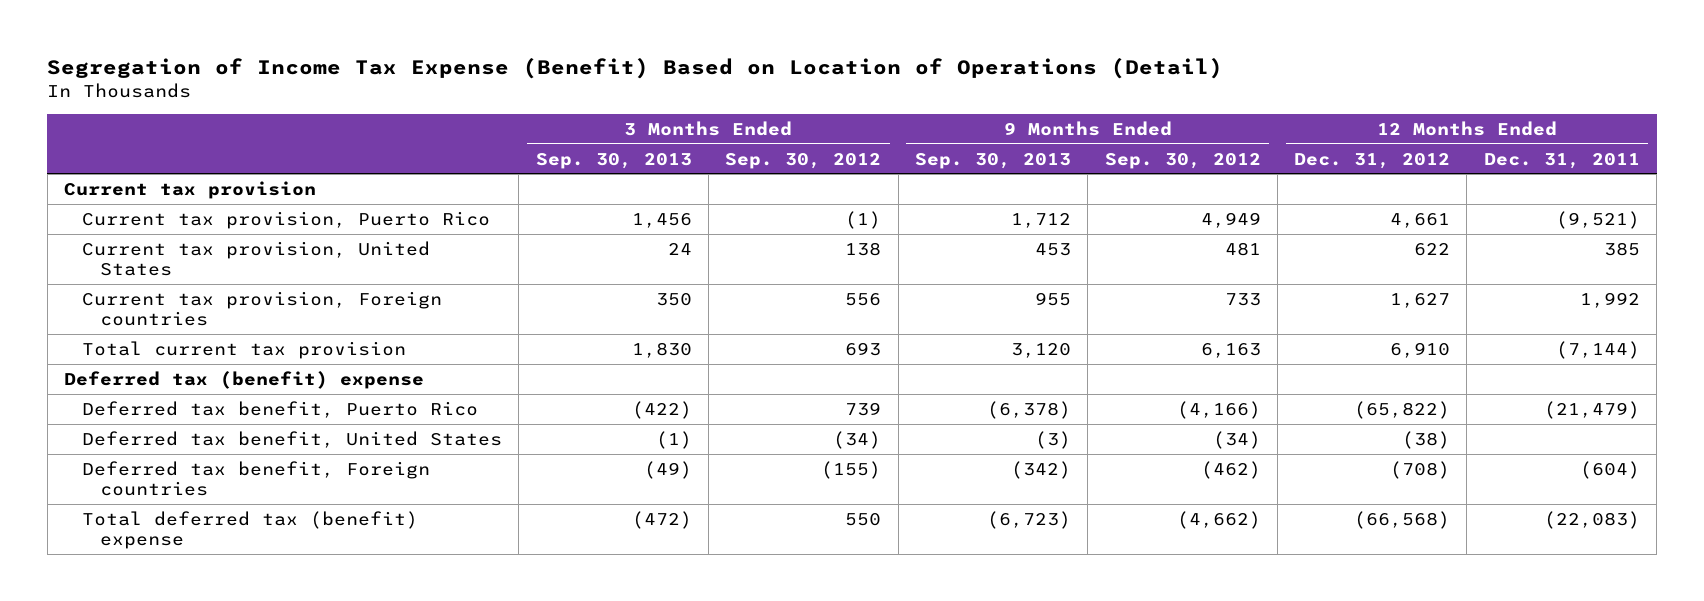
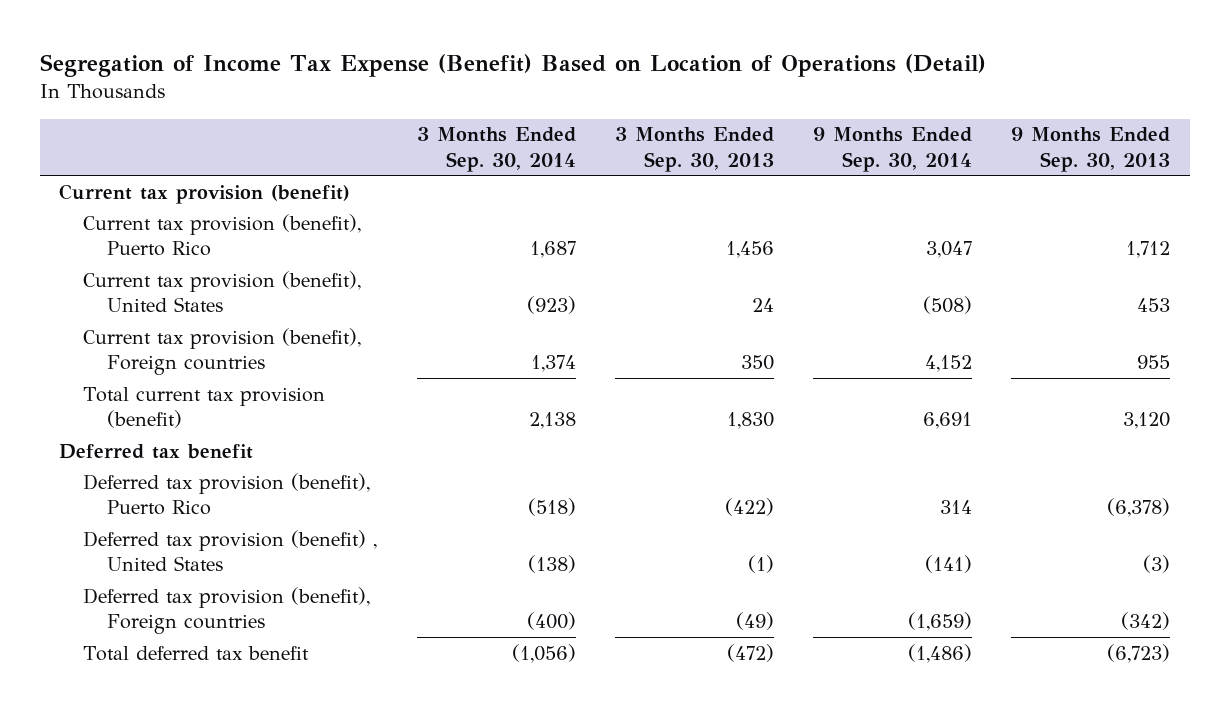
- | 3 Months Ended Sep. 30, 2013 | 3 Months Ended Sep. 30, 2012 | 9 Months Ended Sep. 30, 2013 | 9 Months Ended Sep. 30, 2012 | 12 Months Ended Dec. 31, 2012 | 12 Months Ended Dec. 31, 2011
+ | 3 Months Ended Sep. 30, 2014 | 3 Months Ended Sep. 30, 2013 | 9 Months Ended Sep. 30, 2014 | 9 Months Ended Sep. 30, 2013
- Current tax provision
- Current tax provision, Puerto Rico | 1,456 | (1) | 1,712 | 4,949 | 4,661 | (9,521)
- Current tax provision, United States | 24 | 138 | 453 | 481 | 622 | 385
- Current tax provision, Foreign countries | 350 | 556 | 955 | 733 | 1,627 | 1,992
- Total current tax provision | 1,830 | 693 | 3,120 | 6,163 | 6,910 | (7,144)
- Deferred tax (benefit) expense
- Deferred tax benefit, Puerto Rico | (422) | 739 | (6,378) | (4,166) | (65,822) | (21,479)
- Deferred tax benefit, United States | (1) | (34) | (3) | (34) | (38) |
- Deferred tax benefit, Foreign countries | (49) | (155) | (342) | (462) | (708) | (604)
- Total deferred tax (benefit) expense | (472) | 550 | (6,723) | (4,662) | (66,568) | (22,083)
+ Current tax provision (benefit)
+ Current tax provision (benefit), Puerto Rico | 1,687 | 1,456 | 3,047 | 1,712
+ Current tax provision (benefit), United States | (923) | 24 | (508) | 453
+ Current tax provision (benefit), Foreign countries | 1,374 | 350 | 4,152 | 955
+ Total current tax provision (benefit) | 2,138 | 1,830 | 6,691 | 3,120
+ Deferred tax benefit
+ Deferred tax provision (benefit), Puerto Rico | (518) | (422) | 314 | (6,378)
+ Deferred tax provision (benefit) , United States | (138) | (1) | (141) | (3)
+ Deferred tax provision (benefit), Foreign countries | (400) | (49) | (1,659) | (342)
+ Total deferred tax benefit | (1,056) | (472) | (1,486) | (6,723)

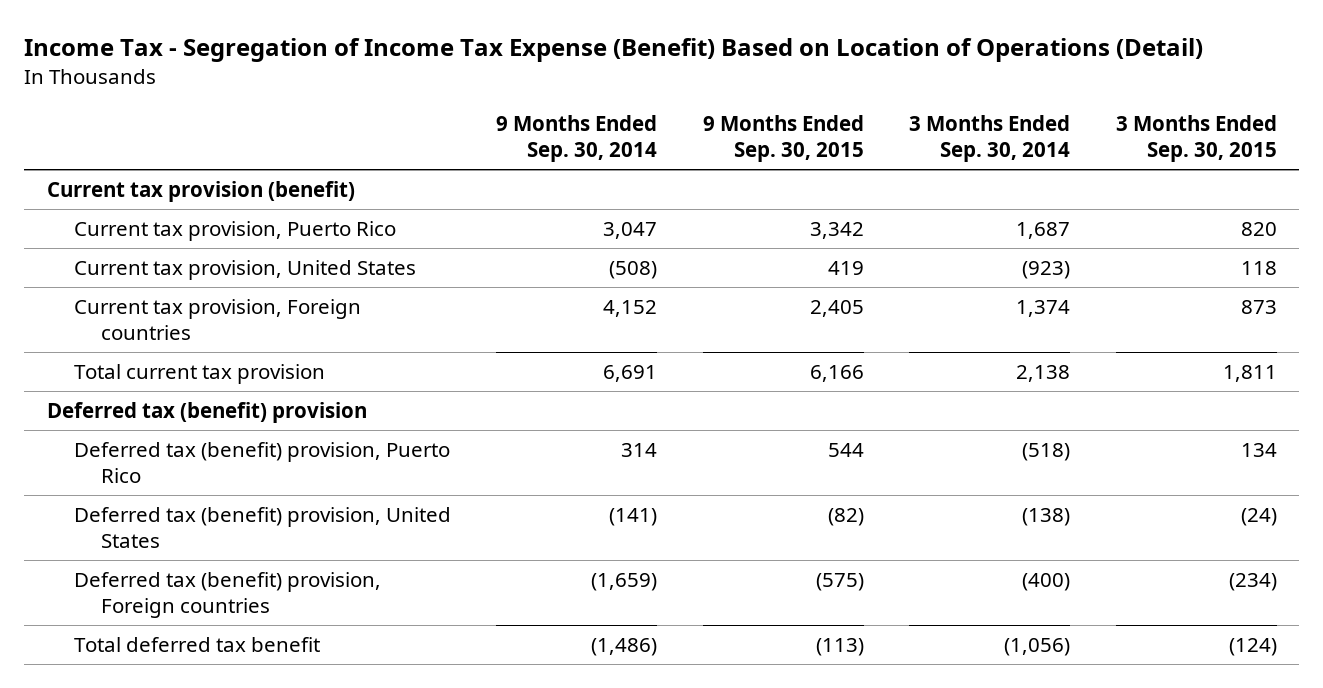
- Segregation of Income Tax Expense (Benefit) Based on Location of Operations (Detail)
+ Income Tax - Segregation of Income Tax Expense (Benefit) Based on Location of Operations (Detail)
- | 3 Months Ended Sep. 30, 2014 | 3 Months Ended Sep. 30, 2013 | 9 Months Ended Sep. 30, 2014 | 9 Months Ended Sep. 30, 2013
+ | 9 Months Ended Sep. 30, 2014 | 9 Months Ended Sep. 30, 2015 | 3 Months Ended Sep. 30, 2014 | 3 Months Ended Sep. 30, 2015
- Current tax provision (benefit), Puerto Rico | 1,687 | 1,456 | 3,047 | 1,712
- Current tax provision (benefit), United States | (923) | 24 | (508) | 453
- Current tax provision (benefit), Foreign countries | 1,374 | 350 | 4,152 | 955
- Total current tax provision (benefit) | 2,138 | 1,830 | 6,691 | 3,120
- Deferred tax benefit
- Deferred tax provision (benefit), Puerto Rico | (518) | (422) | 314 | (6,378)
- Deferred tax provision (benefit) , United States | (138) | (1) | (141) | (3)
- Deferred tax provision (benefit), Foreign countries | (400) | (49) | (1,659) | (342)
+ Current tax provision, Puerto Rico | 3,047 | 3,342 | 1,687 | 820
+ Current tax provision, United States | (508) | 419 | (923) | 118
+ Current tax provision, Foreign countries | 4,152 | 2,405 | 1,374 | 873
+ Total current tax provision | 6,691 | 6,166 | 2,138 | 1,811
+ Deferred tax (benefit) provision
+ Deferred tax (benefit) provision, Puerto Rico | 314 | 544 | (518) | 134
+ Deferred tax (benefit) provision, United States | (141) | (82) | (138) | (24)
+ Deferred tax (benefit) provision, Foreign countries | (1,659) | (575) | (400) | (234)

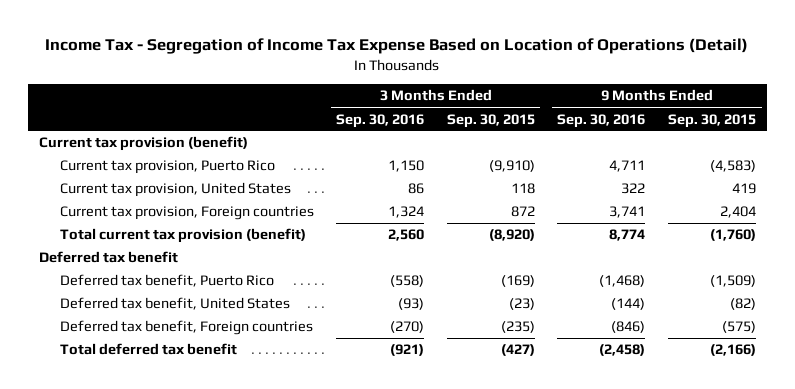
- Income Tax - Segregation of Income Tax Expense (Benefit) Based on Location of Operations (Detail)
+ Income Tax - Segregation of Income Tax Expense Based on Location of Operations (Detail)
- | 9 Months Ended Sep. 30, 2014 | 9 Months Ended Sep. 30, 2015 | 3 Months Ended Sep. 30, 2014 | 3 Months Ended Sep. 30, 2015
+ | 3 Months Ended Sep. 30, 2016 | 3 Months Ended Sep. 30, 2015 | 9 Months Ended Sep. 30, 2016 | 9 Months Ended Sep. 30, 2015
- Current tax provision, Puerto Rico | 3,047 | 3,342 | 1,687 | 820
+ Current tax provision, Puerto Rico | 1,150 | (9,910) | 4,711 | (4,583)
- Current tax provision, Foreign countries | 4,152 | 2,405 | 1,374 | 873
- Total current tax provision | 6,691 | 6,166 | 2,138 | 1,811
- Deferred tax (benefit) provision
- Deferred tax (benefit) provision, Puerto Rico | 314 | 544 | (518) | 134
- Deferred tax (benefit) provision, United States | (141) | (82) | (138) | (24)
- Deferred tax (benefit) provision, Foreign countries | (1,659) | (575) | (400) | (234)
- Total deferred tax benefit | (1,486) | (113) | (1,056) | (124)
+ Current tax provision, Foreign countries | 1,324 | 872 | 3,741 | 2,404
+ Total current tax provision (benefit) | 2,560 | (8,920) | 8,774 | (1,760)
+ Deferred tax benefit
+ Deferred tax benefit, Puerto Rico | (558) | (169) | (1,468) | (1,509)
+ Deferred tax benefit, United States | (93) | (23) | (144) | (82)
+ Deferred tax benefit, Foreign countries | (270) | (235) | (846) | (575)
+ Total deferred tax benefit | (921) | (427) | (2,458) | (2,166)

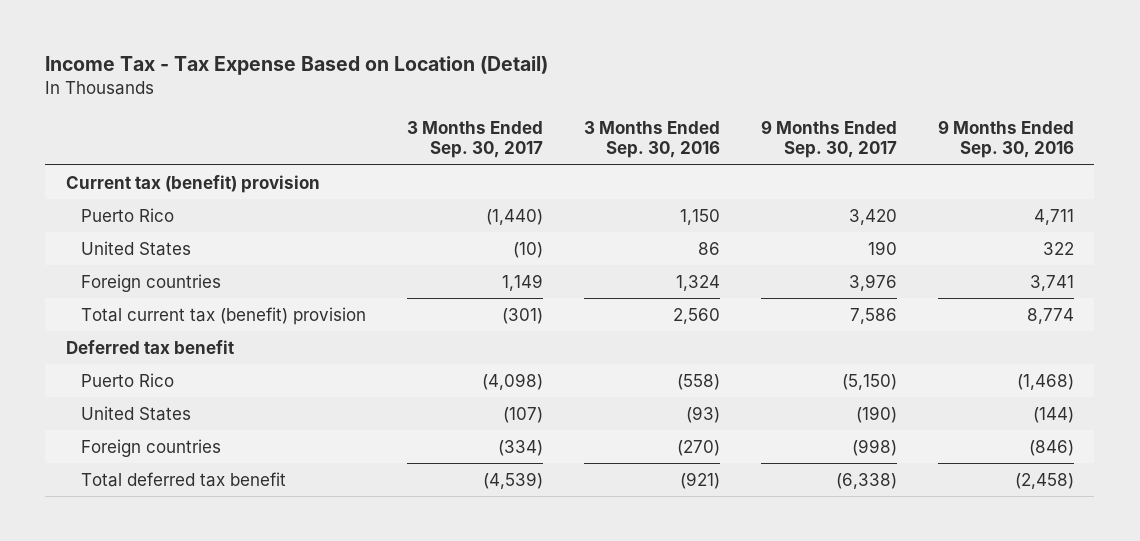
- Income Tax - Segregation of Income Tax Expense Based on Location of Operations (Detail)
+ Income Tax - Tax Expense Based on Location (Detail)
- | 3 Months Ended Sep. 30, 2016 | 3 Months Ended Sep. 30, 2015 | 9 Months Ended Sep. 30, 2016 | 9 Months Ended Sep. 30, 2015
+ | 3 Months Ended Sep. 30, 2017 | 3 Months Ended Sep. 30, 2016 | 9 Months Ended Sep. 30, 2017 | 9 Months Ended Sep. 30, 2016
- Current tax provision (benefit)
- Current tax provision, Puerto Rico | 1,150 | (9,910) | 4,711 | (4,583)
- Current tax provision, United States | 86 | 118 | 322 | 419
- Current tax provision, Foreign countries | 1,324 | 872 | 3,741 | 2,404
- Total current tax provision (benefit) | 2,560 | (8,920) | 8,774 | (1,760)
+ Current tax (benefit) provision
+ Puerto Rico | (1,440) | 1,150 | 3,420 | 4,711
+ United States | (10) | 86 | 190 | 322
+ Foreign countries | 1,149 | 1,324 | 3,976 | 3,741
+ Total current tax (benefit) provision | (301) | 2,560 | 7,586 | 8,774
- Deferred tax benefit, Puerto Rico | (558) | (169) | (1,468) | (1,509)
- Deferred tax benefit, United States | (93) | (23) | (144) | (82)
- Deferred tax benefit, Foreign countries | (270) | (235) | (846) | (575)
+ Puerto Rico | (4,098) | (558) | (5,150) | (1,468)
+ United States | (107) | (93) | (190) | (144)
+ Foreign countries | (334) | (270) | (998) | (846)

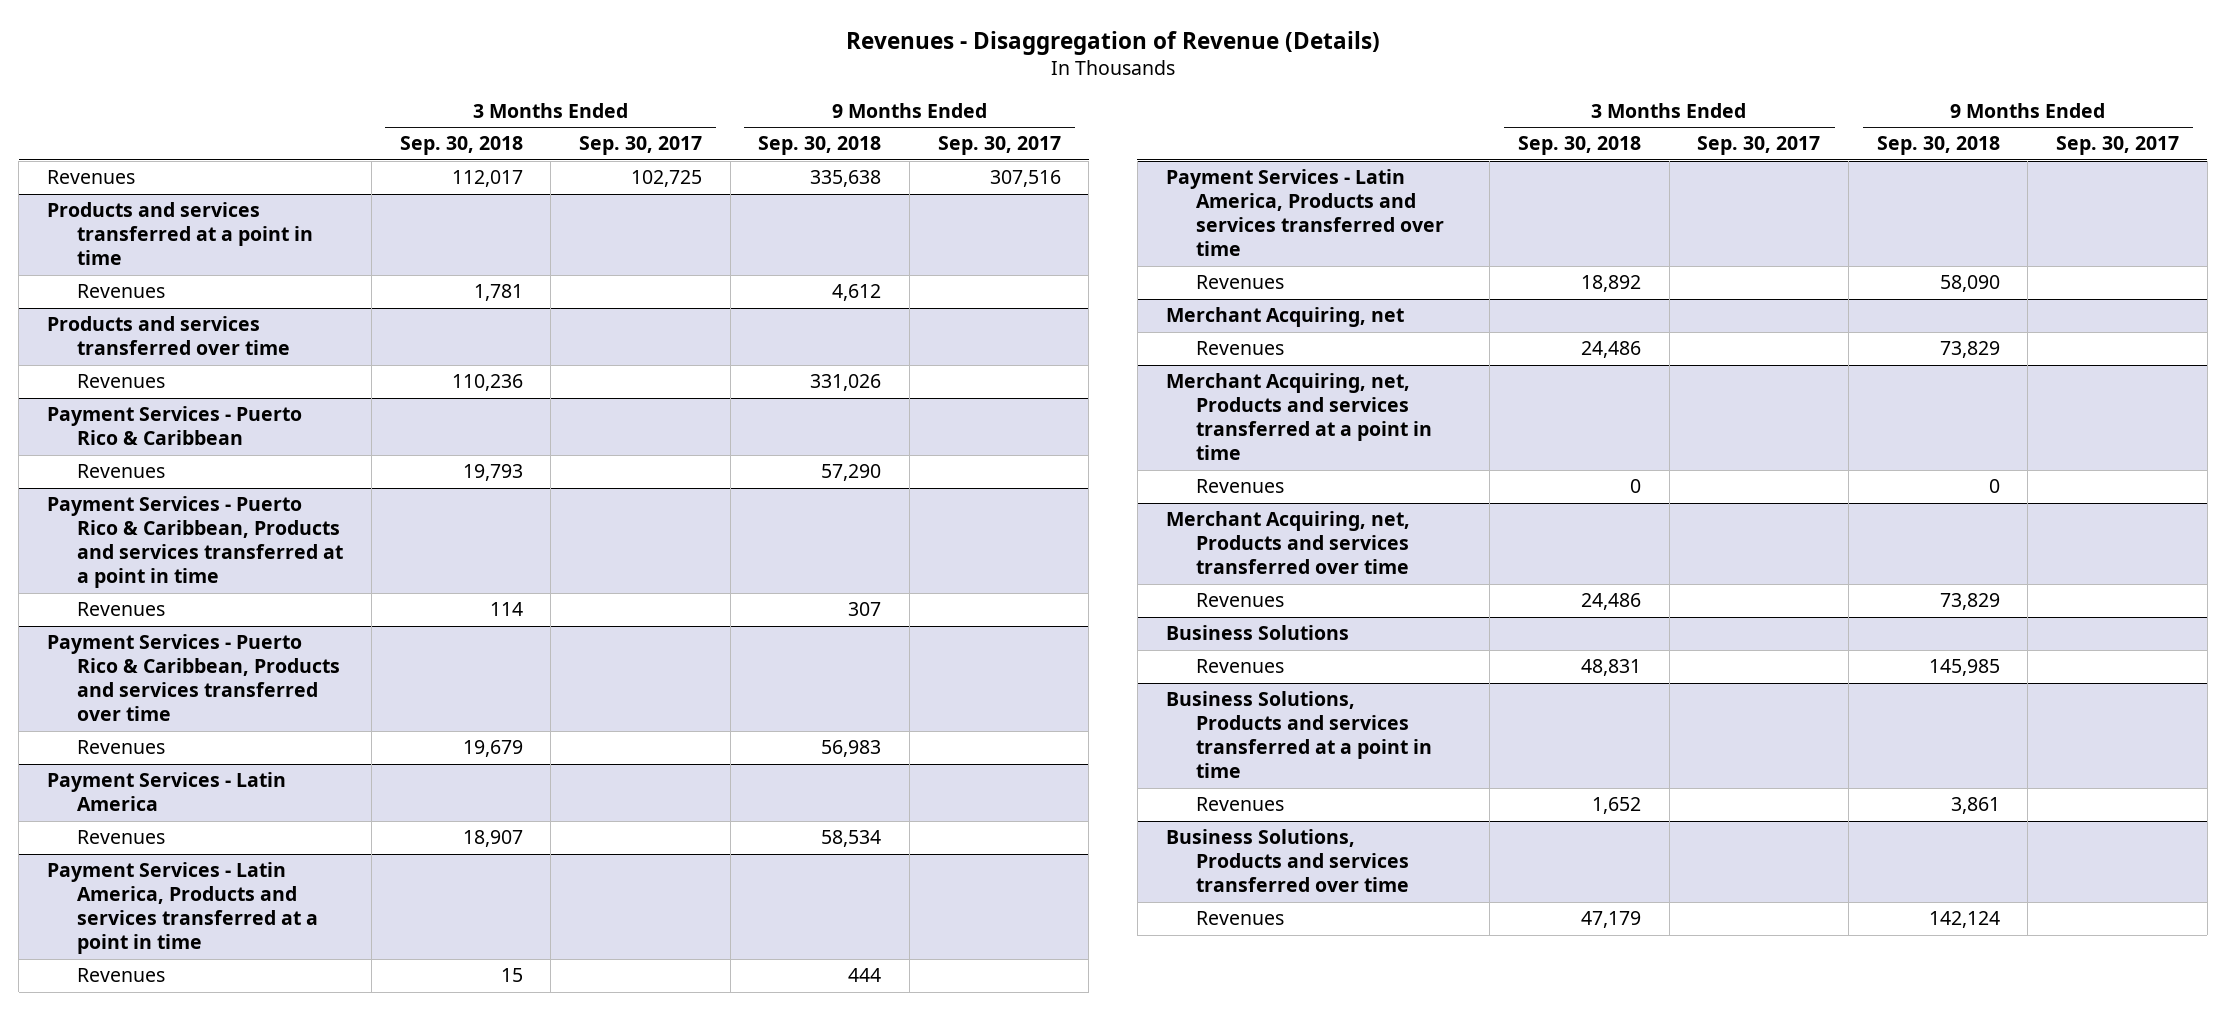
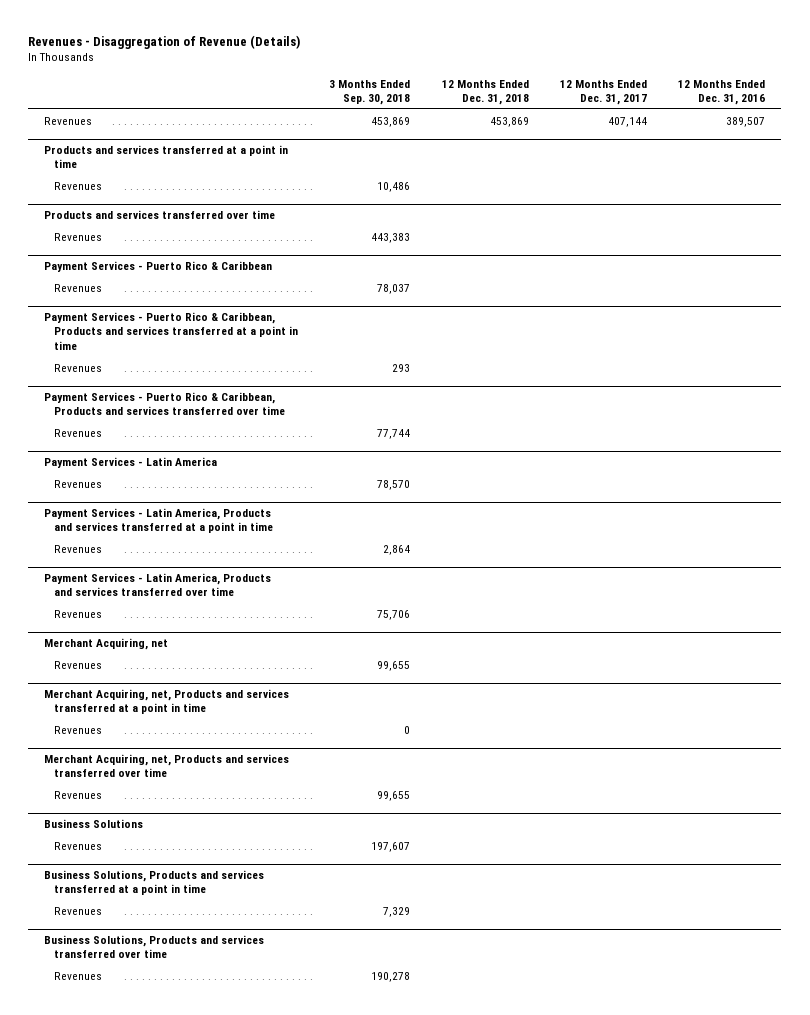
- | 3 Months Ended Sep. 30, 2018 | 3 Months Ended Sep. 30, 2017 | 9 Months Ended Sep. 30, 2018 | 9 Months Ended Sep. 30, 2017
+ | 3 Months Ended Sep. 30, 2018 | 12 Months Ended Dec. 31, 2018 | 12 Months Ended Dec. 31, 2017 | 12 Months Ended Dec. 31, 2016
- Revenues | 112,017 | 102,725 | 335,638 | 307,516
+ Revenues | 453,869 | 453,869 | 407,144 | 389,507
@ Products and services transferred at a point in time
- Revenues | 1,781 | | 4,612 |
+ Revenues | 10,486 | | |
@ Products and services transferred over time
- Revenues | 110,236 | | 331,026 |
+ Revenues | 443,383 | | |
@ Payment Services - Puerto Rico & Caribbean
- Revenues | 19,793 | | 57,290 |
+ Revenues | 78,037 | | |
@ Payment Services - Puerto Rico & Caribbean, Products and services transferred at a point in time
- Revenues | 114 | | 307 |
+ Revenues | 293 | | |
@ Payment Services - Puerto Rico & Caribbean, Products and services transferred over time
- Revenues | 19,679 | | 56,983 |
+ Revenues | 77,744 | | |
@ Payment Services - Latin America
- Revenues | 18,907 | | 58,534 |
+ Revenues | 78,570 | | |
@ Payment Services - Latin America, Products and services transferred at a point in time
- Revenues | 15 | | 444 |
+ Revenues | 2,864 | | |
@ Payment Services - Latin America, Products and services transferred over time
- Revenues | 18,892 | | 58,090 |
+ Revenues | 75,706 | | |
@ Merchant Acquiring, net
- Revenues | 24,486 | | 73,829 |
+ Revenues | 99,655 | | |
@ Merchant Acquiring, net, Products and services transferred over time
- Revenues | 24,486 | | 73,829 |
+ Revenues | 99,655 | | |
@ Business Solutions
- Revenues | 48,831 | | 145,985 |
+ Revenues | 197,607 | | |
@ Business Solutions, Products and services transferred at a point in time
- Revenues | 1,652 | | 3,861 |
+ Revenues | 7,329 | | |
@ Business Solutions, Products and services transferred over time
- Revenues | 47,179 | | 142,124 |
+ Revenues | 190,278 | | |

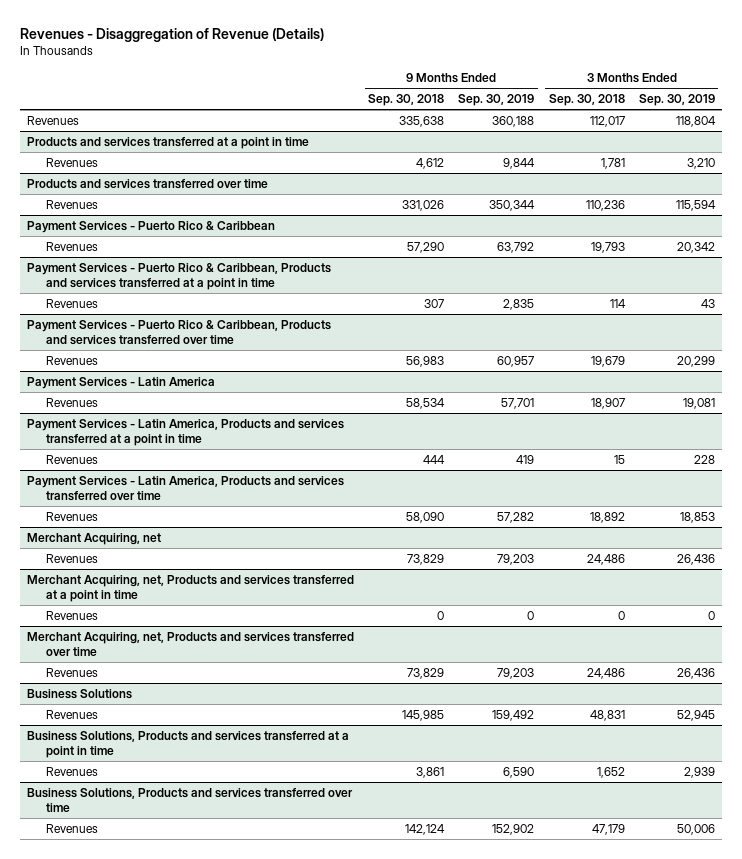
- | 3 Months Ended Sep. 30, 2018 | 12 Months Ended Dec. 31, 2018 | 12 Months Ended Dec. 31, 2017 | 12 Months Ended Dec. 31, 2016
+ | 9 Months Ended Sep. 30, 2018 | 9 Months Ended Sep. 30, 2019 | 3 Months Ended Sep. 30, 2018 | 3 Months Ended Sep. 30, 2019
- Revenues | 453,869 | 453,869 | 407,144 | 389,507
+ Revenues | 335,638 | 360,188 | 112,017 | 118,804
@ Products and services transferred at a point in time
- Revenues | 10,486 | | |
+ Revenues | 4,612 | 9,844 | 1,781 | 3,210
@ Products and services transferred over time
- Revenues | 443,383 | | |
+ Revenues | 331,026 | 350,344 | 110,236 | 115,594
@ Payment Services - Puerto Rico & Caribbean
- Revenues | 78,037 | | |
+ Revenues | 57,290 | 63,792 | 19,793 | 20,342
@ Payment Services - Puerto Rico & Caribbean, Products and services transferred at a point in time
- Revenues | 293 | | |
+ Revenues | 307 | 2,835 | 114 | 43
@ Payment Services - Puerto Rico & Caribbean, Products and services transferred over time
- Revenues | 77,744 | | |
+ Revenues | 56,983 | 60,957 | 19,679 | 20,299
@ Payment Services - Latin America
- Revenues | 78,570 | | |
+ Revenues | 58,534 | 57,701 | 18,907 | 19,081
@ Payment Services - Latin America, Products and services transferred at a point in time
- Revenues | 2,864 | | |
+ Revenues | 444 | 419 | 15 | 228
@ Payment Services - Latin America, Products and services transferred over time
- Revenues | 75,706 | | |
+ Revenues | 58,090 | 57,282 | 18,892 | 18,853
@ Merchant Acquiring, net
- Revenues | 99,655 | | |
+ Revenues | 73,829 | 79,203 | 24,486 | 26,436
@ Merchant Acquiring, net, Products and services transferred over time
- Revenues | 99,655 | | |
+ Revenues | 73,829 | 79,203 | 24,486 | 26,436
@ Business Solutions
- Revenues | 197,607 | | |
+ Revenues | 145,985 | 159,492 | 48,831 | 52,945
@ Business Solutions, Products and services transferred at a point in time
- Revenues | 7,329 | | |
+ Revenues | 3,861 | 6,590 | 1,652 | 2,939
@ Business Solutions, Products and services transferred over time
- Revenues | 190,278 | | |
+ Revenues | 142,124 | 152,902 | 47,179 | 50,006

